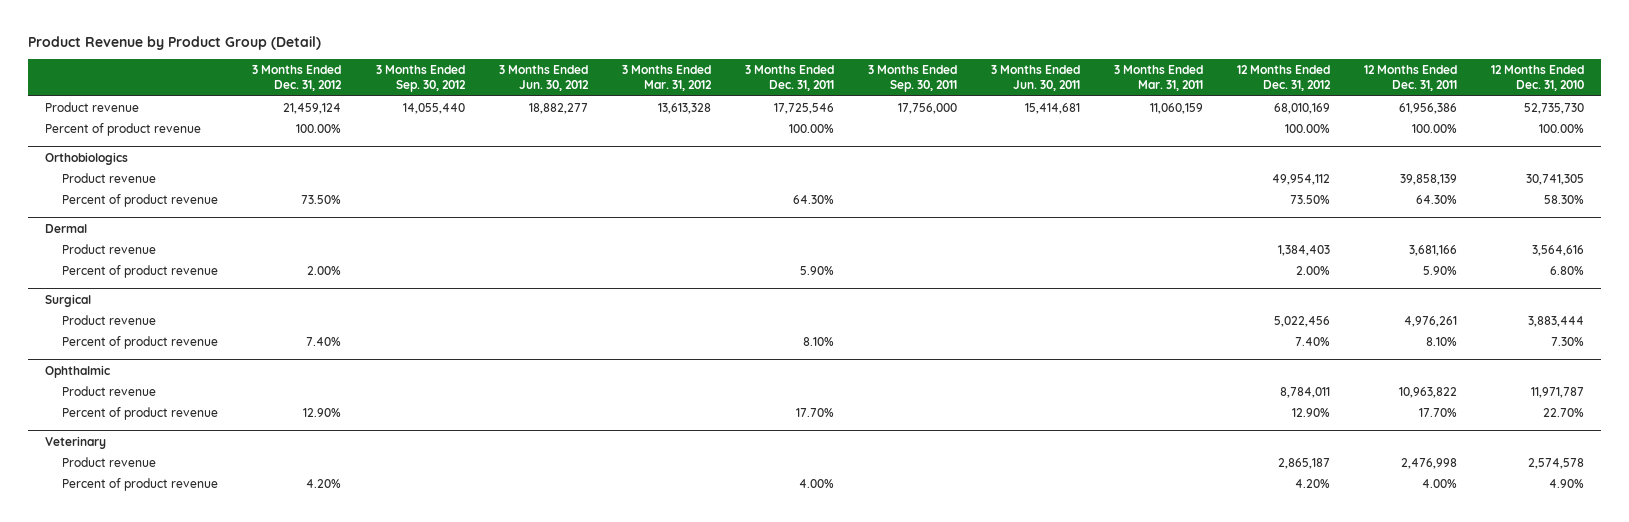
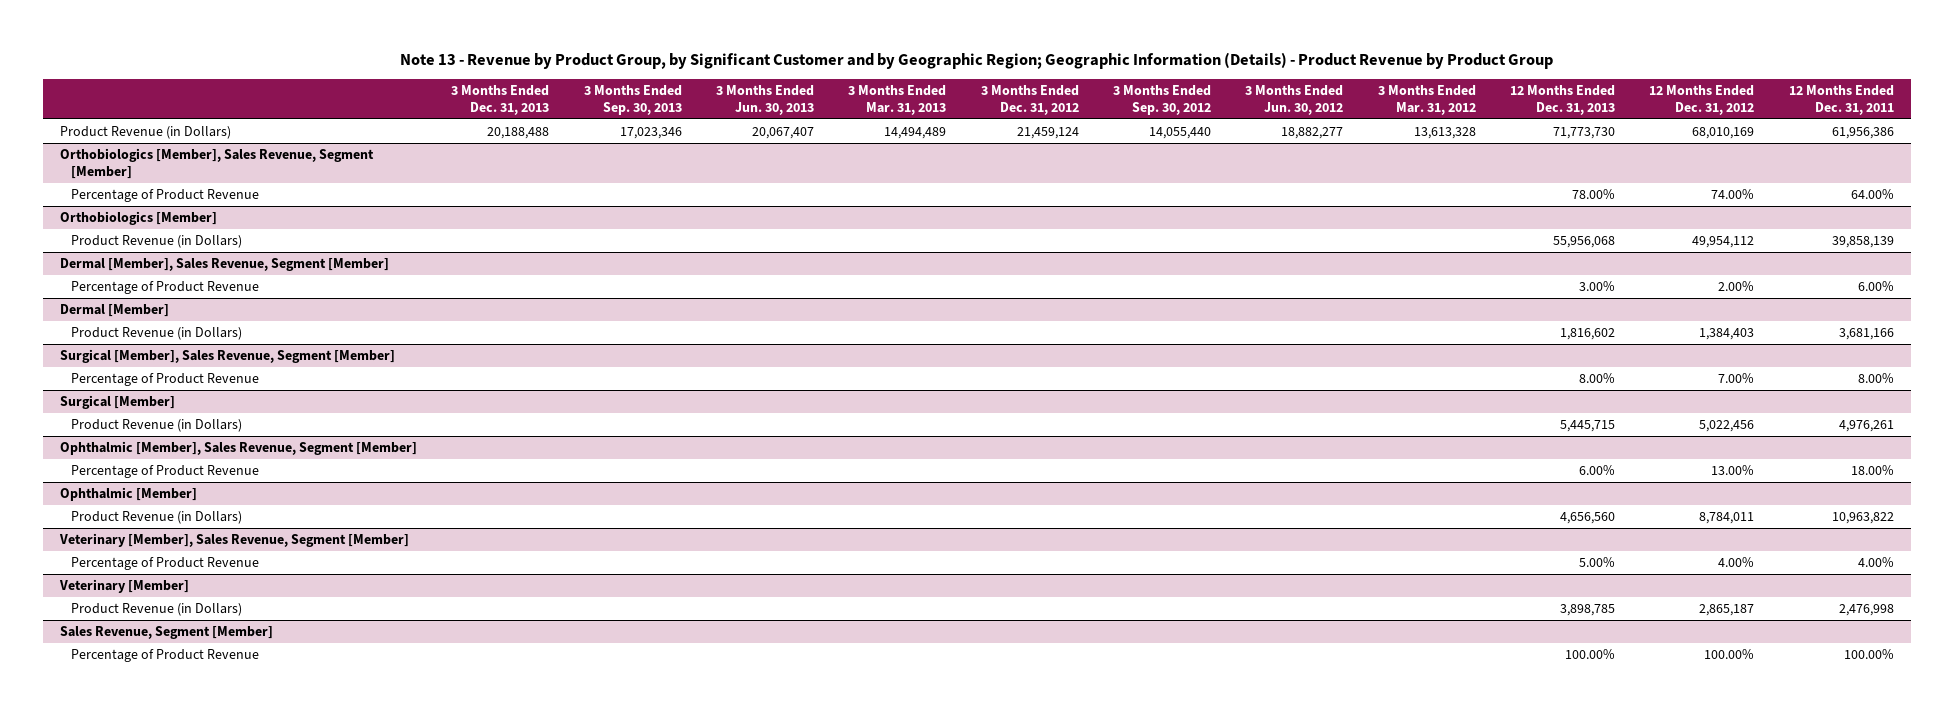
- Product Revenue by Product Group (Detail)
+ Note 13 - Revenue by Product Group, by Significant Customer and by Geographic Region; Geographic Information (Details) - Product Revenue by Product Group
- | 3 Months Ended Dec. 31, 2012 | 3 Months Ended Sep. 30, 2012 | 3 Months Ended Jun. 30, 2012 | 3 Months Ended Mar. 31, 2012 | 3 Months Ended Dec. 31, 2011 | 3 Months Ended Sep. 30, 2011 | 3 Months Ended Jun. 30, 2011 | 3 Months Ended Mar. 31, 2011 | 12 Months Ended Dec. 31, 2012 | 12 Months Ended Dec. 31, 2011 | 12 Months Ended Dec. 31, 2010
+ | 3 Months Ended Dec. 31, 2013 | 3 Months Ended Sep. 30, 2013 | 3 Months Ended Jun. 30, 2013 | 3 Months Ended Mar. 31, 2013 | 3 Months Ended Dec. 31, 2012 | 3 Months Ended Sep. 30, 2012 | 3 Months Ended Jun. 30, 2012 | 3 Months Ended Mar. 31, 2012 | 12 Months Ended Dec. 31, 2013 | 12 Months Ended Dec. 31, 2012 | 12 Months Ended Dec. 31, 2011
- Product revenue | 21,459,124 | 14,055,440 | 18,882,277 | 13,613,328 | 17,725,546 | 17,756,000 | 15,414,681 | 11,060,159 | 68,010,169 | 61,956,386 | 52,735,730
- Percent of product revenue | 100.00% | | | | 100.00% | | | | 100.00% | 100.00% | 100.00%
- Orthobiologics
- Product revenue | | | | | | | | | 49,954,112 | 39,858,139 | 30,741,305
- Percent of product revenue | 73.50% | | | | 64.30% | | | | 73.50% | 64.30% | 58.30%
- Dermal
- Product revenue | | | | | | | | | 1,384,403 | 3,681,166 | 3,564,616
- Percent of product revenue | 2.00% | | | | 5.90% | | | | 2.00% | 5.90% | 6.80%
- Surgical
- Product revenue | | | | | | | | | 5,022,456 | 4,976,261 | 3,883,444
- Percent of product revenue | 7.40% | | | | 8.10% | | | | 7.40% | 8.10% | 7.30%
- Ophthalmic
- Product revenue | | | | | | | | | 8,784,011 | 10,963,822 | 11,971,787
- Percent of product revenue | 12.90% | | | | 17.70% | | | | 12.90% | 17.70% | 22.70%
- Veterinary
- Product revenue | | | | | | | | | 2,865,187 | 2,476,998 | 2,574,578
- Percent of product revenue | 4.20% | | | | 4.00% | | | | 4.20% | 4.00% | 4.90%
+ Product Revenue (in Dollars) | 20,188,488 | 17,023,346 | 20,067,407 | 14,494,489 | 21,459,124 | 14,055,440 | 18,882,277 | 13,613,328 | 71,773,730 | 68,010,169 | 61,956,386
+ Orthobiologics [Member], Sales Revenue, Segment [Member]
+ Percentage of Product Revenue | | | | | | | | | 78.00% | 74.00% | 64.00%
+ Orthobiologics [Member]
+ Product Revenue (in Dollars) | | | | | | | | | 55,956,068 | 49,954,112 | 39,858,139
+ Dermal [Member], Sales Revenue, Segment [Member]
+ Percentage of Product Revenue | | | | | | | | | 3.00% | 2.00% | 6.00%
+ Dermal [Member]
+ Product Revenue (in Dollars) | | | | | | | | | 1,816,602 | 1,384,403 | 3,681,166
+ Surgical [Member], Sales Revenue, Segment [Member]
+ Percentage of Product Revenue | | | | | | | | | 8.00% | 7.00% | 8.00%
+ Surgical [Member]
+ Product Revenue (in Dollars) | | | | | | | | | 5,445,715 | 5,022,456 | 4,976,261
+ Ophthalmic [Member], Sales Revenue, Segment [Member]
+ Percentage of Product Revenue | | | | | | | | | 6.00% | 13.00% | 18.00%
+ Ophthalmic [Member]
+ Product Revenue (in Dollars) | | | | | | | | | 4,656,560 | 8,784,011 | 10,963,822
+ Veterinary [Member], Sales Revenue, Segment [Member]
+ Percentage of Product Revenue | | | | | | | | | 5.00% | 4.00% | 4.00%
+ Veterinary [Member]
+ Product Revenue (in Dollars) | | | | | | | | | 3,898,785 | 2,865,187 | 2,476,998
+ Sales Revenue, Segment [Member]
+ Percentage of Product Revenue | | | | | | | | | 100.00% | 100.00% | 100.00%

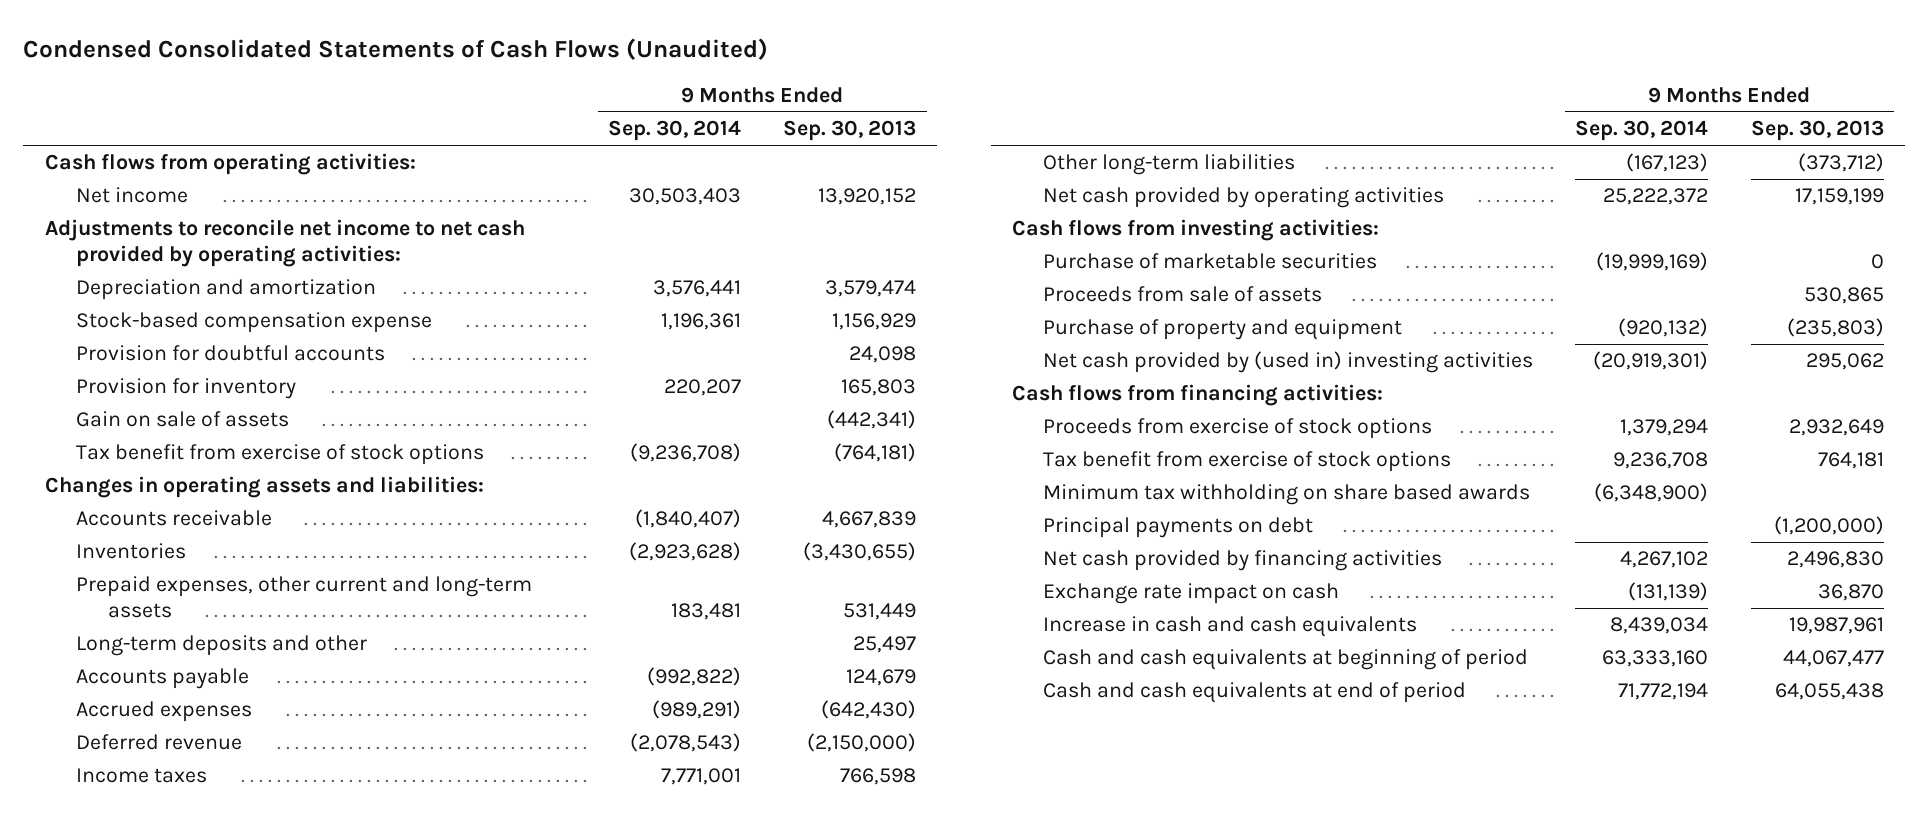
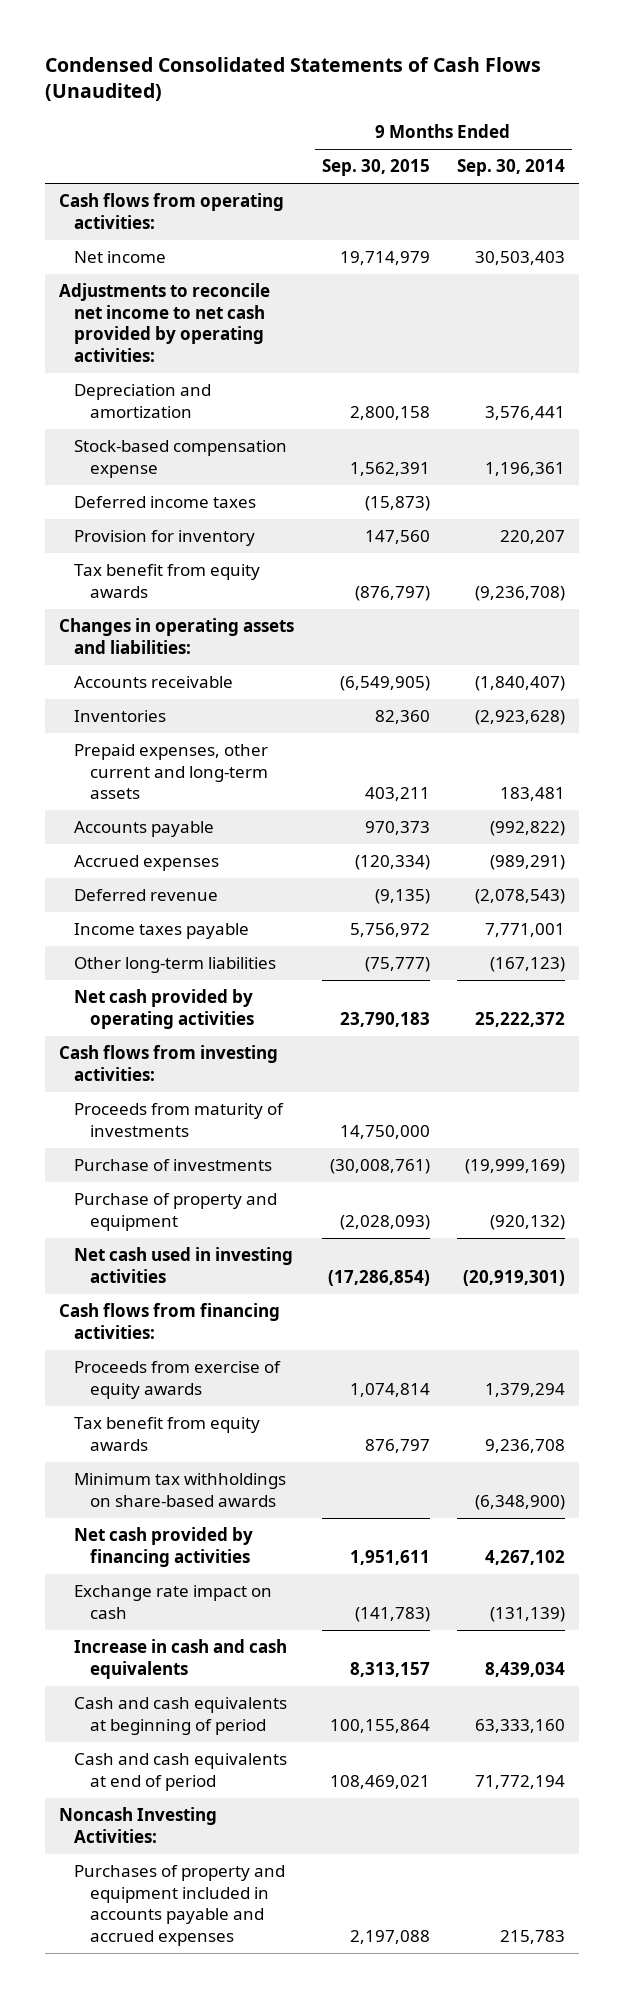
- | 9 Months Ended Sep. 30, 2014 | 9 Months Ended Sep. 30, 2013
+ | 9 Months Ended Sep. 30, 2015 | 9 Months Ended Sep. 30, 2014
- Provision for doubtful accounts | | 24,098
+ Deferred income taxes | (15,873) |
- Gain on sale of assets | | (442,341)
- Tax benefit from exercise of stock options | (9,236,708) | (764,181)
+ Tax benefit from equity awards | (876,797) | (9,236,708)
- Long-term deposits and other | | 25,497
- Income taxes | 7,771,001 | 766,598
+ Income taxes payable | 5,756,972 | 7,771,001
- Purchase of marketable securities | (19,999,169) | 0
- Proceeds from sale of assets | | 530,865
+ Proceeds from maturity of investments | 14,750,000 |
+ Purchase of investments | (30,008,761) | (19,999,169)
- Net cash provided by (used in) investing activities | (20,919,301) | 295,062
+ Net cash used in investing activities | (17,286,854) | (20,919,301)
- Proceeds from exercise of stock options | 1,379,294 | 2,932,649
- Tax benefit from exercise of stock options | 9,236,708 | 764,181
- Minimum tax withholding on share based awards | (6,348,900) |
- Principal payments on debt | | (1,200,000)
+ Proceeds from exercise of equity awards | 1,074,814 | 1,379,294
+ Tax benefit from equity awards | 876,797 | 9,236,708
+ Minimum tax withholdings on share-based awards | | (6,348,900)
+ Noncash Investing Activities:
+ Purchases of property and equipment included in accounts payable and accrued expenses | 2,197,088 | 215,783

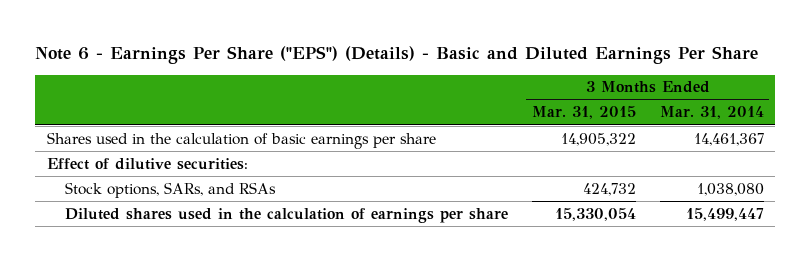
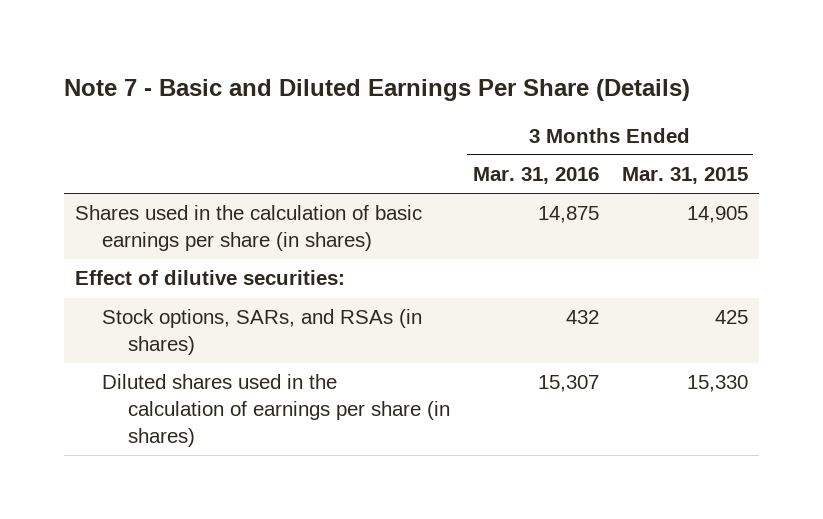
- Note 6 - Earnings Per Share ("EPS") (Details) - Basic and Diluted Earnings Per Share
+ Note 7 - Basic and Diluted Earnings Per Share (Details)
- | 3 Months Ended Mar. 31, 2015 | 3 Months Ended Mar. 31, 2014
+ | 3 Months Ended Mar. 31, 2016 | 3 Months Ended Mar. 31, 2015
- Shares used in the calculation of basic earnings per share | 14,905,322 | 14,461,367
+ Shares used in the calculation of basic earnings per share (in shares) | 14,875 | 14,905
- Stock options, SARs, and RSAs | 424,732 | 1,038,080
- Diluted shares used in the calculation of earnings per share | 15,330,054 | 15,499,447
+ Stock options, SARs, and RSAs (in shares) | 432 | 425
+ Diluted shares used in the calculation of earnings per share (in shares) | 15,307 | 15,330

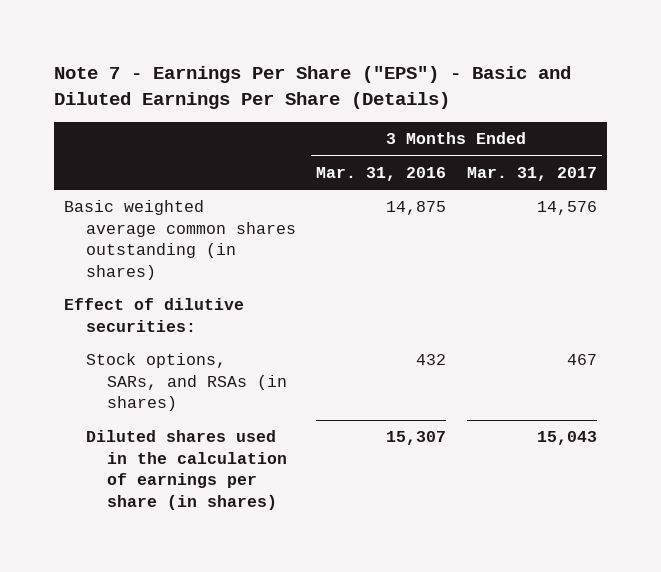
- Note 7 - Basic and Diluted Earnings Per Share (Details)
+ Note 7 - Earnings Per Share ("EPS") - Basic and Diluted Earnings Per Share (Details)
- | 3 Months Ended Mar. 31, 2016 | 3 Months Ended Mar. 31, 2015
+ | 3 Months Ended Mar. 31, 2016 | 3 Months Ended Mar. 31, 2017
- Shares used in the calculation of basic earnings per share (in shares) | 14,875 | 14,905
+ Basic weighted average common shares outstanding (in shares) | 14,875 | 14,576

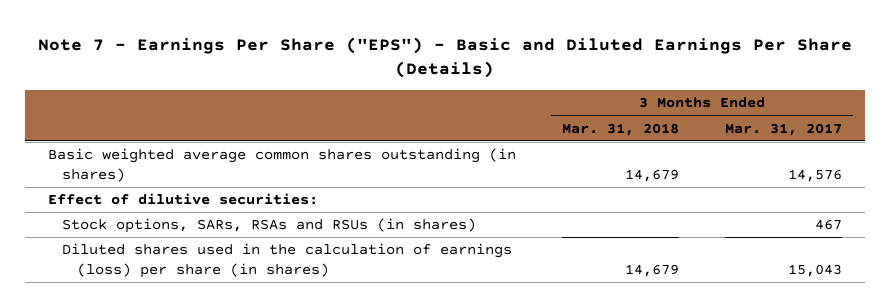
- | 3 Months Ended Mar. 31, 2016 | 3 Months Ended Mar. 31, 2017
+ | 3 Months Ended Mar. 31, 2018 | 3 Months Ended Mar. 31, 2017
- Stock options, SARs, and RSAs (in shares) | 432 | 467
- Diluted shares used in the calculation of earnings per share (in shares) | 15,307 | 15,043
+ Stock options, SARs, RSAs and RSUs (in shares) | | 467
+ Diluted shares used in the calculation of earnings (loss) per share (in shares) | 14,679 | 15,043

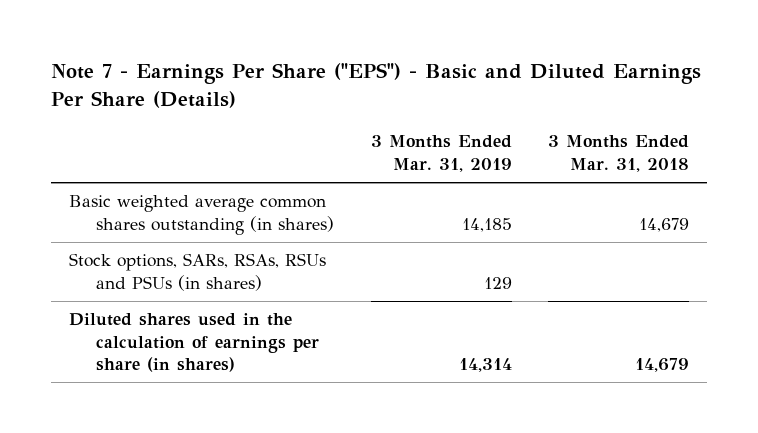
- | 3 Months Ended Mar. 31, 2018 | 3 Months Ended Mar. 31, 2017
+ | 3 Months Ended Mar. 31, 2019 | 3 Months Ended Mar. 31, 2018
- Effect of dilutive securities:
- Stock options, SARs, RSAs and RSUs (in shares) | | 467
- Diluted shares used in the calculation of earnings (loss) per share (in shares) | 14,679 | 15,043
+ Stock options, SARs, RSAs, RSUs and PSUs (in shares) | 129 |
+ Diluted shares used in the calculation of earnings per share (in shares) | 14,314 | 14,679

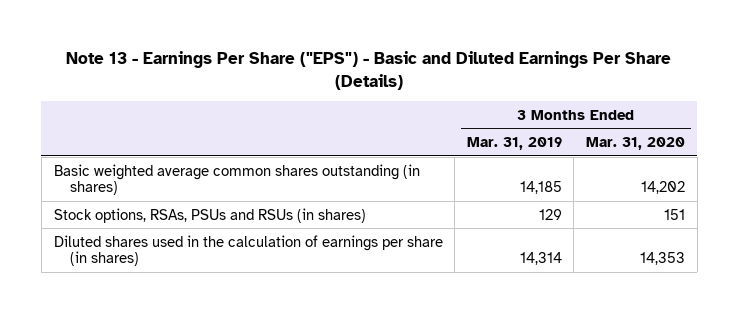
- Note 7 - Earnings Per Share ("EPS") - Basic and Diluted Earnings Per Share (Details)
+ Note 13 - Earnings Per Share ("EPS") - Basic and Diluted Earnings Per Share (Details)
- | 3 Months Ended Mar. 31, 2019 | 3 Months Ended Mar. 31, 2018
+ | 3 Months Ended Mar. 31, 2019 | 3 Months Ended Mar. 31, 2020
- Stock options, SARs, RSAs, RSUs and PSUs (in shares) | 129 |
+ Stock options, RSAs, PSUs and RSUs (in shares) | 129 | 151

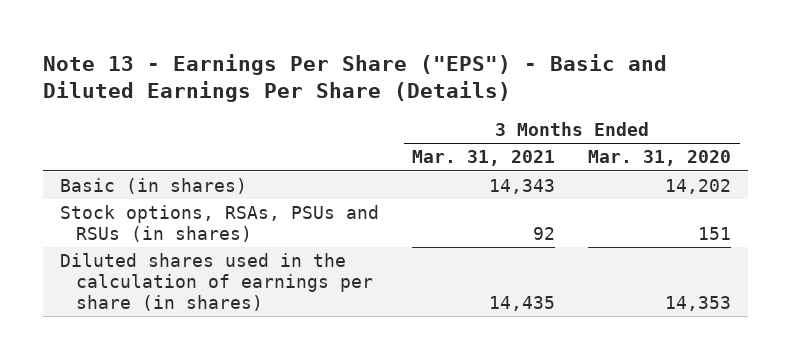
- | 3 Months Ended Mar. 31, 2019 | 3 Months Ended Mar. 31, 2020
+ | 3 Months Ended Mar. 31, 2021 | 3 Months Ended Mar. 31, 2020
- Basic weighted average common shares outstanding (in shares) | 14,185 | 14,202
+ Basic (in shares) | 14,343 | 14,202

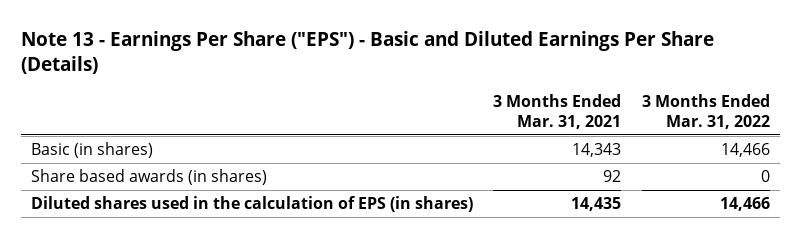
- | 3 Months Ended Mar. 31, 2021 | 3 Months Ended Mar. 31, 2020
+ | 3 Months Ended Mar. 31, 2021 | 3 Months Ended Mar. 31, 2022
- Stock options, RSAs, PSUs and RSUs (in shares) | 92 | 151
- Diluted shares used in the calculation of earnings per share (in shares) | 14,435 | 14,353
+ Share based awards (in shares) | 92 | 0
+ Diluted shares used in the calculation of EPS (in shares) | 14,435 | 14,466

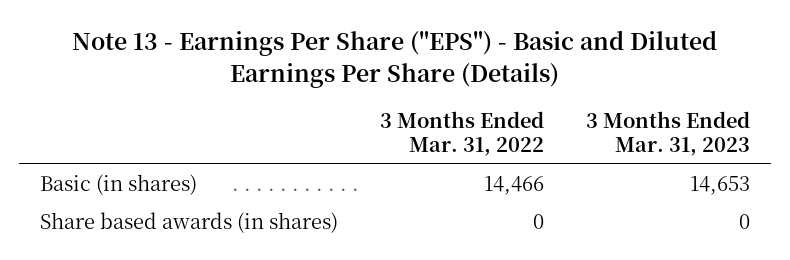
- | 3 Months Ended Mar. 31, 2021 | 3 Months Ended Mar. 31, 2022
+ | 3 Months Ended Mar. 31, 2022 | 3 Months Ended Mar. 31, 2023
- Diluted shares used in the calculation of EPS (in shares) | 14,435 | 14,466

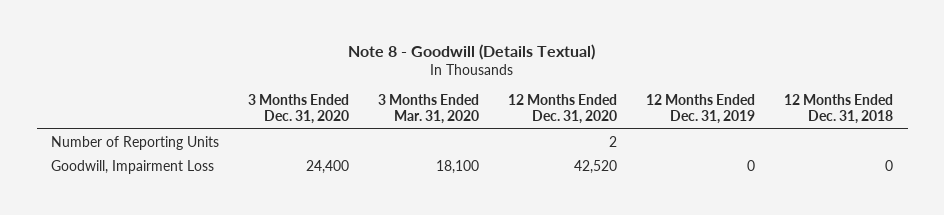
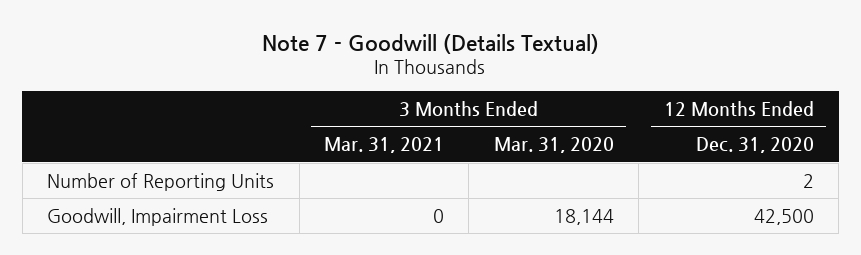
- Note 8 - Goodwill (Details Textual)
+ Note 7 - Goodwill (Details Textual)
- | 3 Months Ended Dec. 31, 2020 | 3 Months Ended Mar. 31, 2020 | 12 Months Ended Dec. 31, 2020 | 12 Months Ended Dec. 31, 2019 | 12 Months Ended Dec. 31, 2018
+ | 3 Months Ended Mar. 31, 2021 | 3 Months Ended Mar. 31, 2020 | 12 Months Ended Dec. 31, 2020
- Goodwill, Impairment Loss | 24,400 | 18,100 | 42,520 | 0 | 0
+ Goodwill, Impairment Loss | 0 | 18,144 | 42,500

